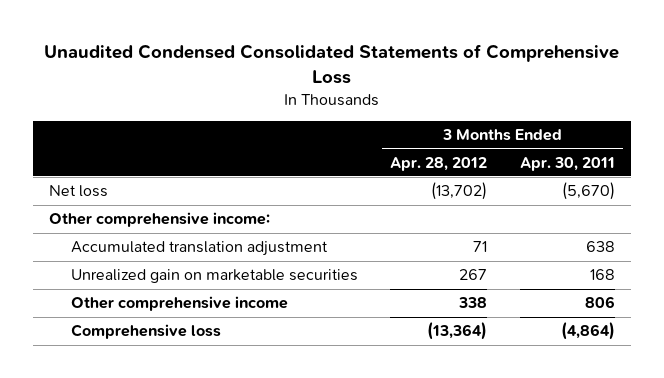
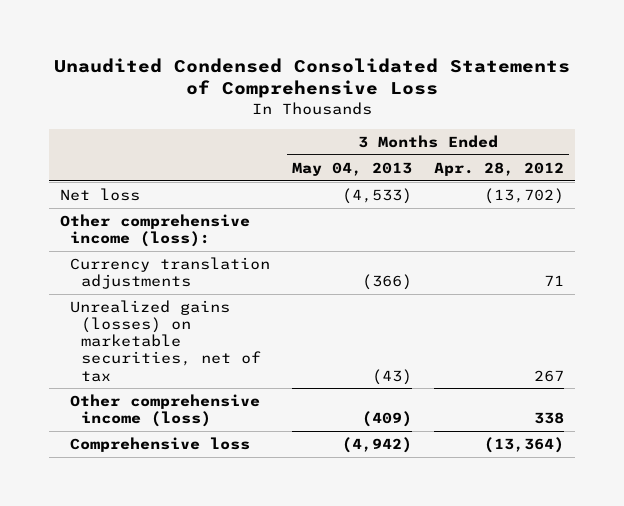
- | 3 Months Ended Apr. 28, 2012 | 3 Months Ended Apr. 30, 2011
+ | 3 Months Ended May 04, 2013 | 3 Months Ended Apr. 28, 2012
- Other comprehensive income:
- Accumulated translation adjustment | 71 | 638
- Unrealized gain on marketable securities | 267 | 168
- Other comprehensive income | 338 | 806
+ Other comprehensive income (loss):
+ Currency translation adjustments | (366) | 71
+ Unrealized gains (losses) on marketable securities, net of tax | (43) | 267
+ Other comprehensive income (loss) | (409) | 338

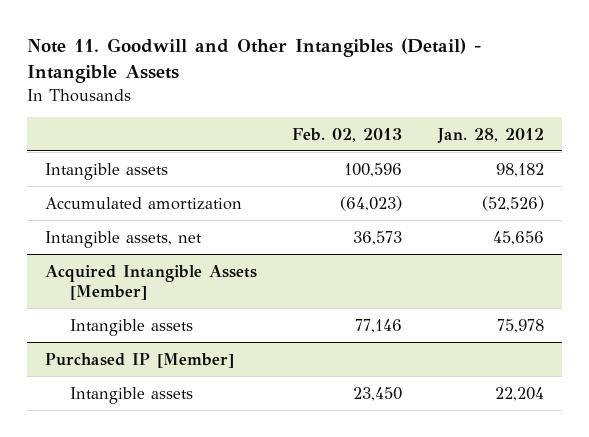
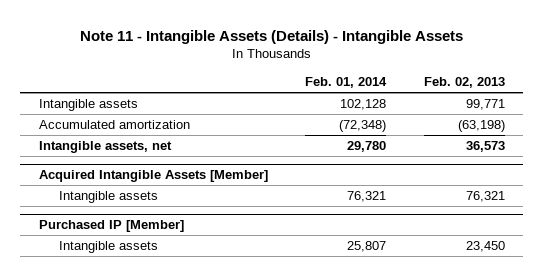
- Note 11. Goodwill and Other Intangibles (Detail) - Intangible Assets
+ Note 11 - Intangible Assets (Details) - Intangible Assets
- | Feb. 02, 2013 | Jan. 28, 2012
+ | Feb. 01, 2014 | Feb. 02, 2013
- Intangible assets | 100,596 | 98,182
- Accumulated amortization | (64,023) | (52,526)
+ Intangible assets | 102,128 | 99,771
+ Accumulated amortization | (72,348) | (63,198)
@ Acquired Intangible Assets [Member]
- Intangible assets | 77,146 | 75,978
+ Intangible assets | 76,321 | 76,321

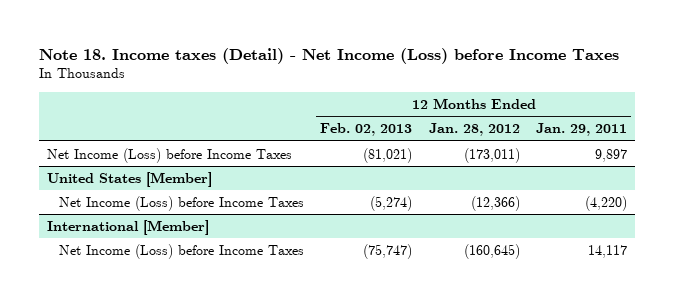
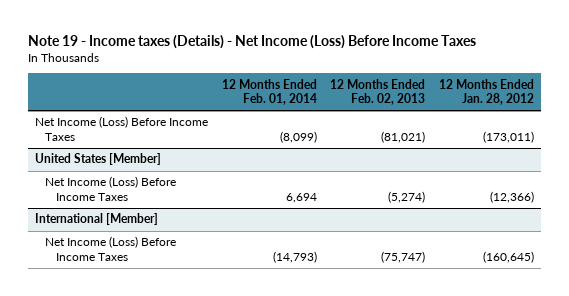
- Note 18. Income taxes (Detail) - Net Income (Loss) before Income Taxes
+ Note 19 - Income taxes (Details) - Net Income (Loss) Before Income Taxes
- | 12 Months Ended Feb. 02, 2013 | 12 Months Ended Jan. 28, 2012 | 12 Months Ended Jan. 29, 2011
+ | 12 Months Ended Feb. 01, 2014 | 12 Months Ended Feb. 02, 2013 | 12 Months Ended Jan. 28, 2012
- Net Income (Loss) before Income Taxes | (81,021) | (173,011) | 9,897
+ Net Income (Loss) Before Income Taxes | (8,099) | (81,021) | (173,011)
@ United States [Member]
- Net Income (Loss) before Income Taxes | (5,274) | (12,366) | (4,220)
+ Net Income (Loss) Before Income Taxes | 6,694 | (5,274) | (12,366)
@ International [Member]
- Net Income (Loss) before Income Taxes | (75,747) | (160,645) | 14,117
+ Net Income (Loss) Before Income Taxes | (14,793) | (75,747) | (160,645)

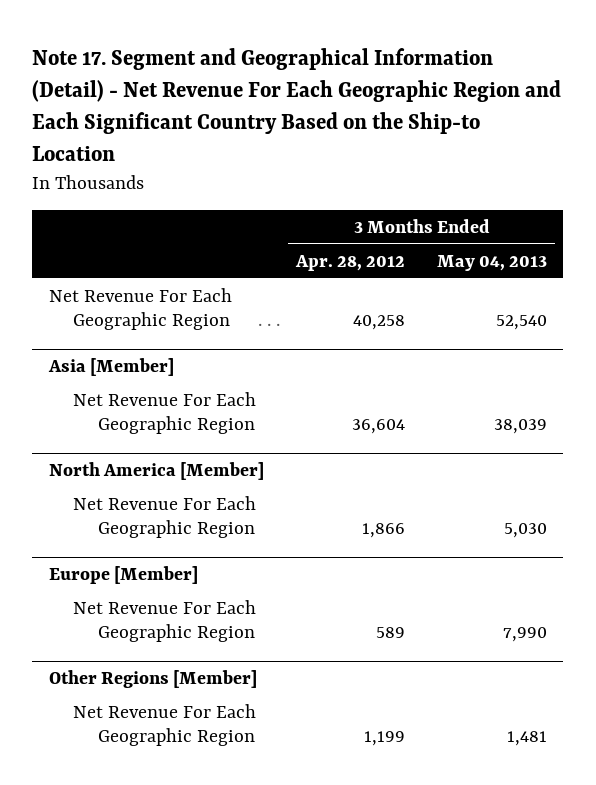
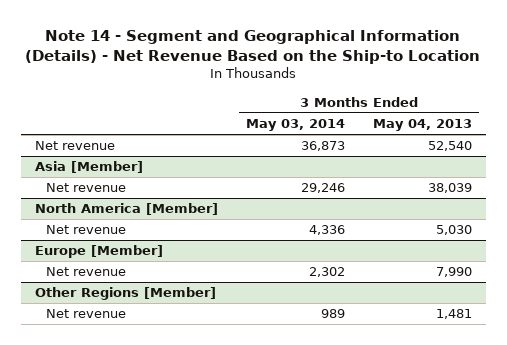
- Note 17. Segment and Geographical Information (Detail) - Net Revenue For Each Geographic Region and Each Significant Country Based on the Ship-to Location
+ Note 14 - Segment and Geographical Information (Details) - Net Revenue Based on the Ship-to Location
- | 3 Months Ended Apr. 28, 2012 | 3 Months Ended May 04, 2013
+ | 3 Months Ended May 03, 2014 | 3 Months Ended May 04, 2013
- Net Revenue For Each Geographic Region | 40,258 | 52,540
+ Net revenue | 36,873 | 52,540
@ Asia [Member]
- Net Revenue For Each Geographic Region | 36,604 | 38,039
+ Net revenue | 29,246 | 38,039
@ North America [Member]
- Net Revenue For Each Geographic Region | 1,866 | 5,030
+ Net revenue | 4,336 | 5,030
@ Europe [Member]
- Net Revenue For Each Geographic Region | 589 | 7,990
+ Net revenue | 2,302 | 7,990
@ Other Regions [Member]
- Net Revenue For Each Geographic Region | 1,199 | 1,481
+ Net revenue | 989 | 1,481

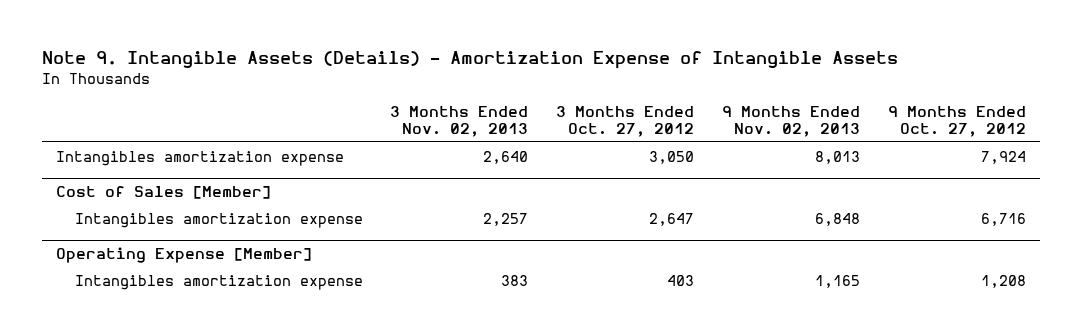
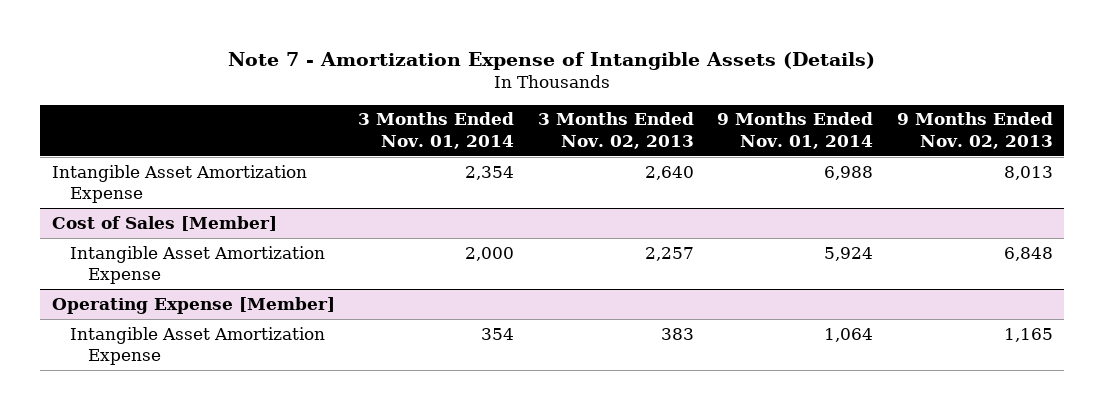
- Note 9. Intangible Assets (Details) - Amortization Expense of Intangible Assets
+ Note 7 - Amortization Expense of Intangible Assets (Details)
- | 3 Months Ended Nov. 02, 2013 | 3 Months Ended Oct. 27, 2012 | 9 Months Ended Nov. 02, 2013 | 9 Months Ended Oct. 27, 2012
+ | 3 Months Ended Nov. 01, 2014 | 3 Months Ended Nov. 02, 2013 | 9 Months Ended Nov. 01, 2014 | 9 Months Ended Nov. 02, 2013
- Intangibles amortization expense | 2,640 | 3,050 | 8,013 | 7,924
+ Intangible Asset Amortization Expense | 2,354 | 2,640 | 6,988 | 8,013
@ Cost of Sales [Member]
- Intangibles amortization expense | 2,257 | 2,647 | 6,848 | 6,716
+ Intangible Asset Amortization Expense | 2,000 | 2,257 | 5,924 | 6,848
@ Operating Expense [Member]
- Intangibles amortization expense | 383 | 403 | 1,165 | 1,208
+ Intangible Asset Amortization Expense | 354 | 383 | 1,064 | 1,165

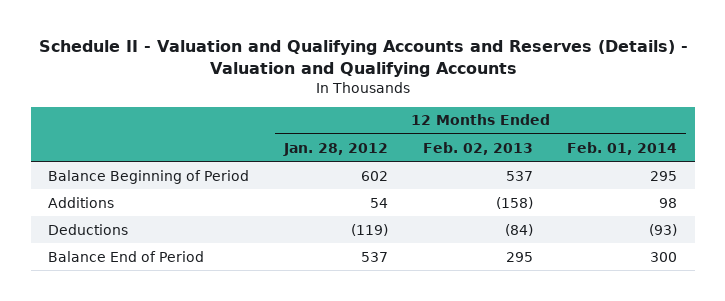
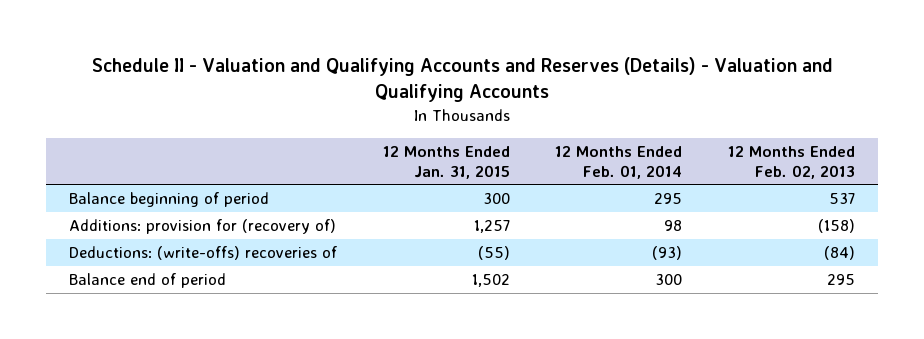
- | 12 Months Ended Jan. 28, 2012 | 12 Months Ended Feb. 02, 2013 | 12 Months Ended Feb. 01, 2014
+ | 12 Months Ended Jan. 31, 2015 | 12 Months Ended Feb. 01, 2014 | 12 Months Ended Feb. 02, 2013
- Balance Beginning of Period | 602 | 537 | 295
- Additions | 54 | (158) | 98
- Deductions | (119) | (84) | (93)
- Balance End of Period | 537 | 295 | 300
+ Balance beginning of period | 300 | 295 | 537
+ Additions: provision for (recovery of) | 1,257 | 98 | (158)
+ Deductions: (write-offs) recoveries of | (55) | (93) | (84)
+ Balance end of period | 1,502 | 300 | 295

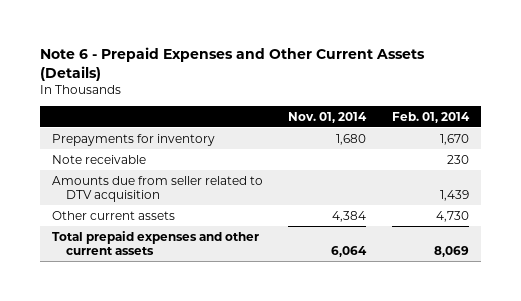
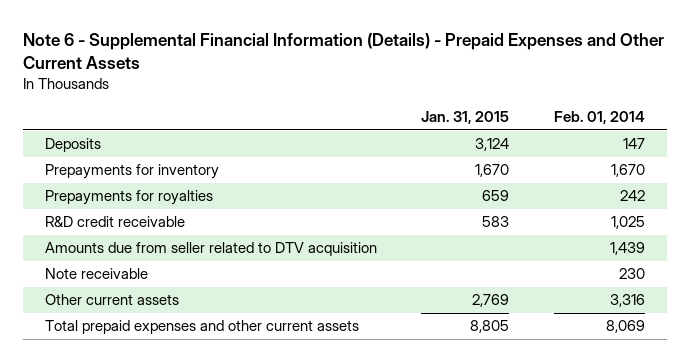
- Note 6 - Prepaid Expenses and Other Current Assets (Details)
+ Note 6 - Supplemental Financial Information (Details) - Prepaid Expenses and Other Current Assets
- | Nov. 01, 2014 | Feb. 01, 2014
+ | Jan. 31, 2015 | Feb. 01, 2014
+ Deposits | 3,124 | 147
+ Prepayments for royalties | 659 | 242
+ R&D credit receivable | 583 | 1,025
- Other current assets | 4,384 | 4,730
moved down: Note receivable | | 230
+ Other current assets | 2,769 | 3,316

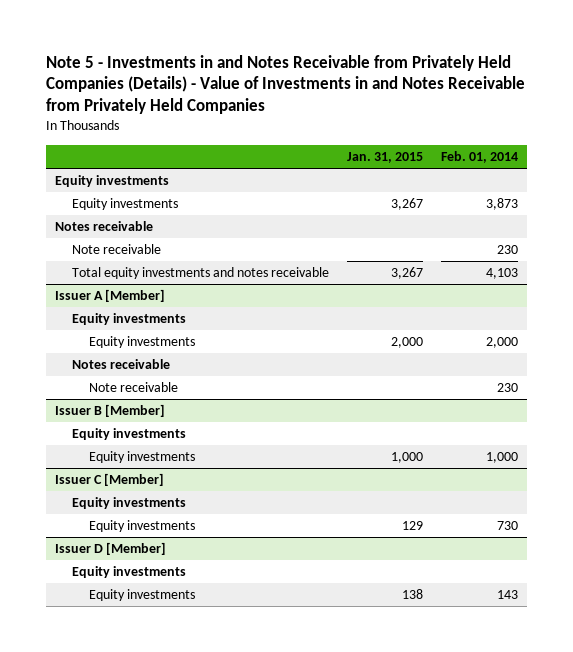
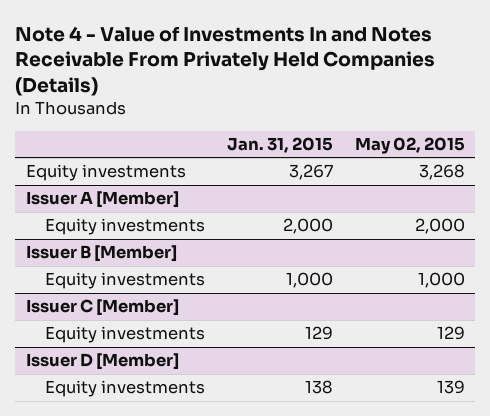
- Note 5 - Investments in and Notes Receivable from Privately Held Companies (Details) - Value of Investments in and Notes Receivable from Privately Held Companies
+ Note 4 - Value of Investments In and Notes Receivable From Privately Held Companies (Details)
- | Jan. 31, 2015 | Feb. 01, 2014
+ | Jan. 31, 2015 | May 02, 2015
- Equity investments
- Notes receivable
- Note receivable | | 230
- Total equity investments and notes receivable | 3,267 | 4,103
@ Issuer A [Member]
- Equity investments
- Notes receivable
- Note receivable | | 230
@ Issuer B [Member]
- Equity investments
@ Issuer C [Member]
- Equity investments
@ Issuer D [Member]
- Equity investments

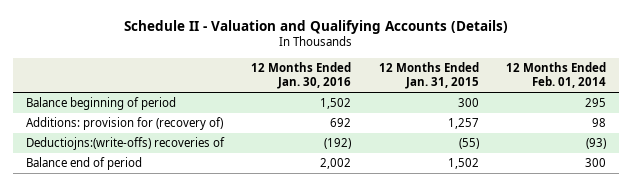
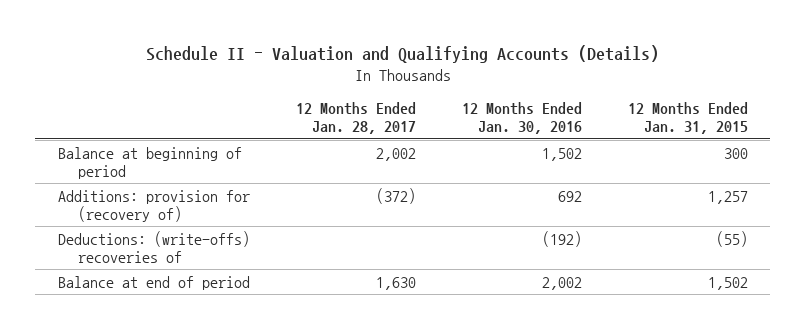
- | 12 Months Ended Jan. 30, 2016 | 12 Months Ended Jan. 31, 2015 | 12 Months Ended Feb. 01, 2014
+ | 12 Months Ended Jan. 28, 2017 | 12 Months Ended Jan. 30, 2016 | 12 Months Ended Jan. 31, 2015
- Balance beginning of period | 1,502 | 300 | 295
+ Balance at beginning of period | 2,002 | 1,502 | 300
- Deductiojns:(write-offs) recoveries of | (192) | (55) | (93)
- Balance end of period | 2,002 | 1,502 | 300
+ Deductions: (write-offs) recoveries of | | (192) | (55)
+ Balance at end of period | 1,630 | 2,002 | 1,502

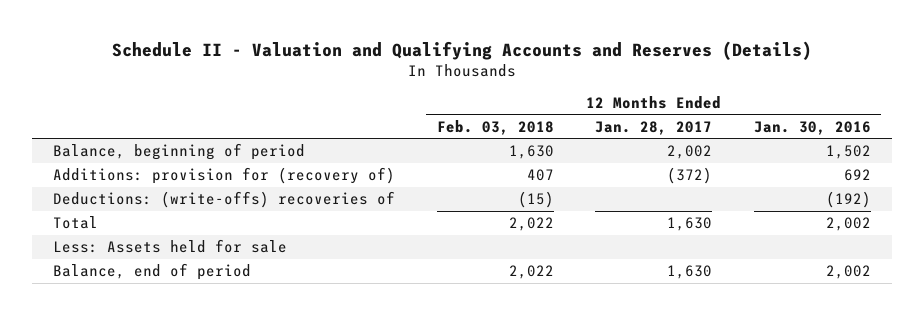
- Schedule II - Valuation and Qualifying Accounts (Details)
+ Schedule II - Valuation and Qualifying Accounts and Reserves (Details)
- | 12 Months Ended Jan. 28, 2017 | 12 Months Ended Jan. 30, 2016 | 12 Months Ended Jan. 31, 2015
+ | 12 Months Ended Feb. 03, 2018 | 12 Months Ended Jan. 28, 2017 | 12 Months Ended Jan. 30, 2016
- Balance at beginning of period | 2,002 | 1,502 | 300
+ Balance, beginning of period | 1,630 | 2,002 | 1,502
- Balance at end of period | 1,630 | 2,002 | 1,502
+ Total | 2,022 | 1,630 | 2,002
+ Less: Assets held for sale
+ Balance, end of period | 2,022 | 1,630 | 2,002

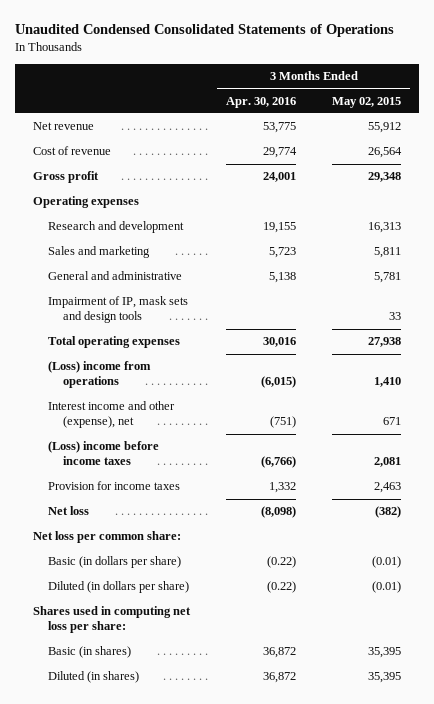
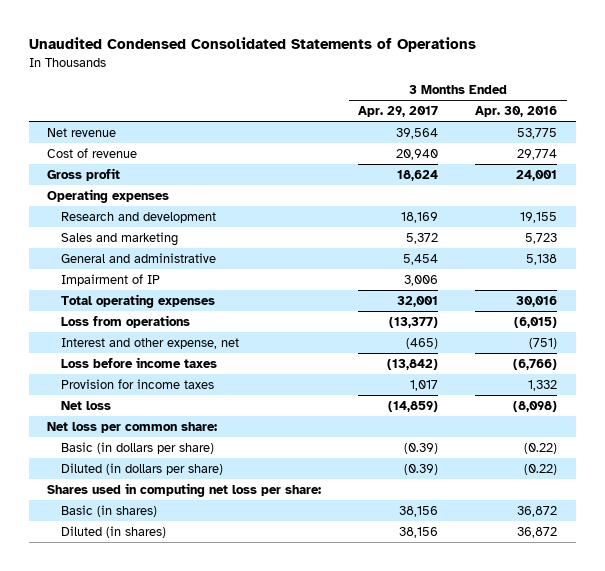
- | 3 Months Ended Apr. 30, 2016 | 3 Months Ended May 02, 2015
+ | 3 Months Ended Apr. 29, 2017 | 3 Months Ended Apr. 30, 2016
- Impairment of IP, mask sets and design tools | | 33
+ Impairment of IP | 3,006 |
- (Loss) income from operations | (6,015) | 1,410
- Interest income and other (expense), net | (751) | 671
- (Loss) income before income taxes | (6,766) | 2,081
+ Loss from operations | (13,377) | (6,015)
+ Interest and other expense, net | (465) | (751)
+ Loss before income taxes | (13,842) | (6,766)

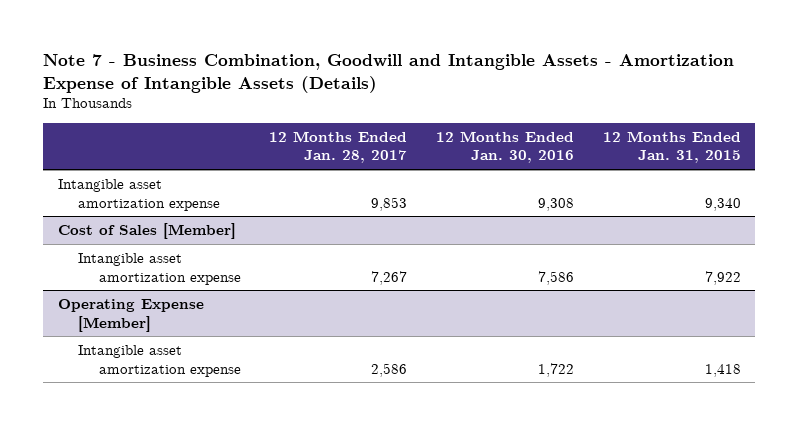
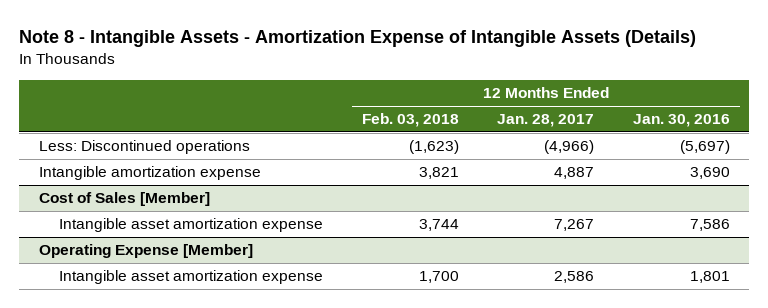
- Note 7 - Business Combination, Goodwill and Intangible Assets - Amortization Expense of Intangible Assets (Details)
+ Note 8 - Intangible Assets - Amortization Expense of Intangible Assets (Details)
- | 12 Months Ended Jan. 28, 2017 | 12 Months Ended Jan. 30, 2016 | 12 Months Ended Jan. 31, 2015
+ | 12 Months Ended Feb. 03, 2018 | 12 Months Ended Jan. 28, 2017 | 12 Months Ended Jan. 30, 2016
- Intangible asset amortization expense | 9,853 | 9,308 | 9,340
+ Less: Discontinued operations | (1,623) | (4,966) | (5,697)
+ Intangible amortization expense | 3,821 | 4,887 | 3,690
@ Operating Expense [Member]
- Intangible asset amortization expense | 2,586 | 1,722 | 1,418
+ Intangible asset amortization expense | 1,700 | 2,586 | 1,801

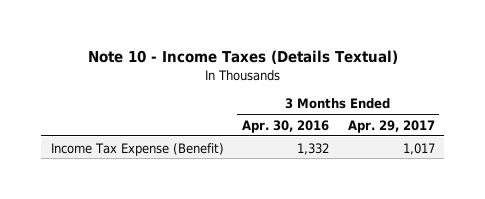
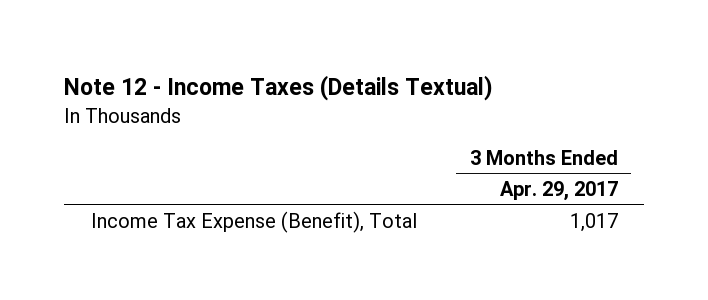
- Note 10 - Income Taxes (Details Textual)
+ Note 12 - Income Taxes (Details Textual)
- | 3 Months Ended Apr. 30, 2016 | 3 Months Ended Apr. 29, 2017
+ | 3 Months Ended Apr. 29, 2017
- Income Tax Expense (Benefit) | 1,332 | 1,017
+ Income Tax Expense (Benefit), Total | 1,017

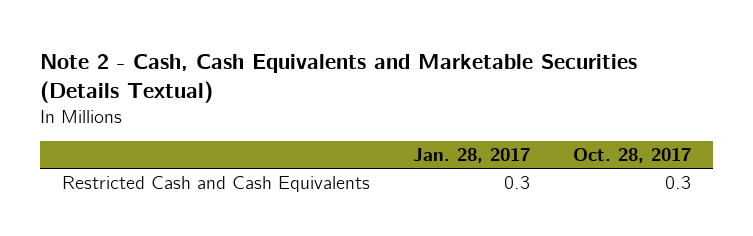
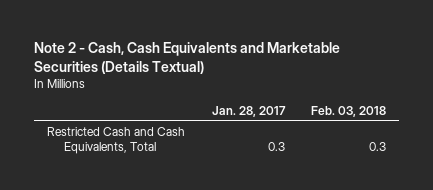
- | Jan. 28, 2017 | Oct. 28, 2017
+ | Jan. 28, 2017 | Feb. 03, 2018
- Restricted Cash and Cash Equivalents | 0.3 | 0.3
+ Restricted Cash and Cash Equivalents, Total | 0.3 | 0.3

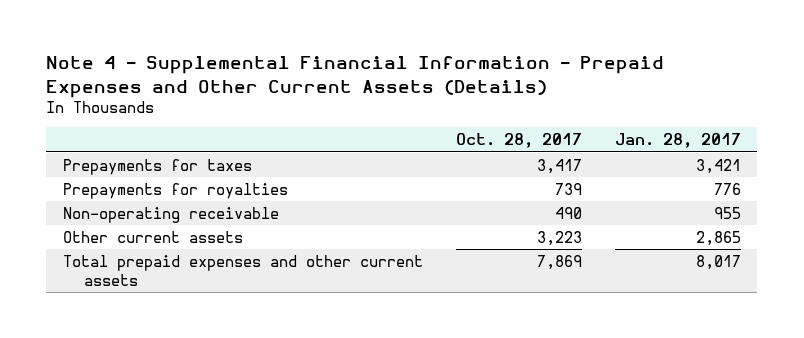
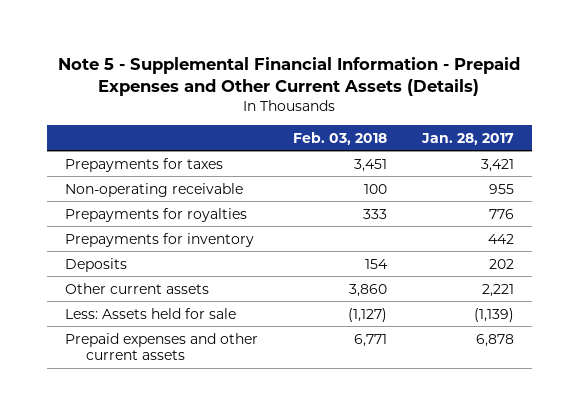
- Note 4 - Supplemental Financial Information - Prepaid Expenses and Other Current Assets (Details)
+ Note 5 - Supplemental Financial Information - Prepaid Expenses and Other Current Assets (Details)
- | Oct. 28, 2017 | Jan. 28, 2017
+ | Feb. 03, 2018 | Jan. 28, 2017
- Other current assets | 3,223 | 2,865
- Total prepaid expenses and other current assets | 7,869 | 8,017
moved down: Prepayments for royalties | 333 | 776
+ Prepayments for inventory | | 442
+ Deposits | 154 | 202
+ Other current assets | 3,860 | 2,221
+ Less: Assets held for sale | (1,127) | (1,139)
+ Prepaid expenses and other current assets | 6,771 | 6,878

